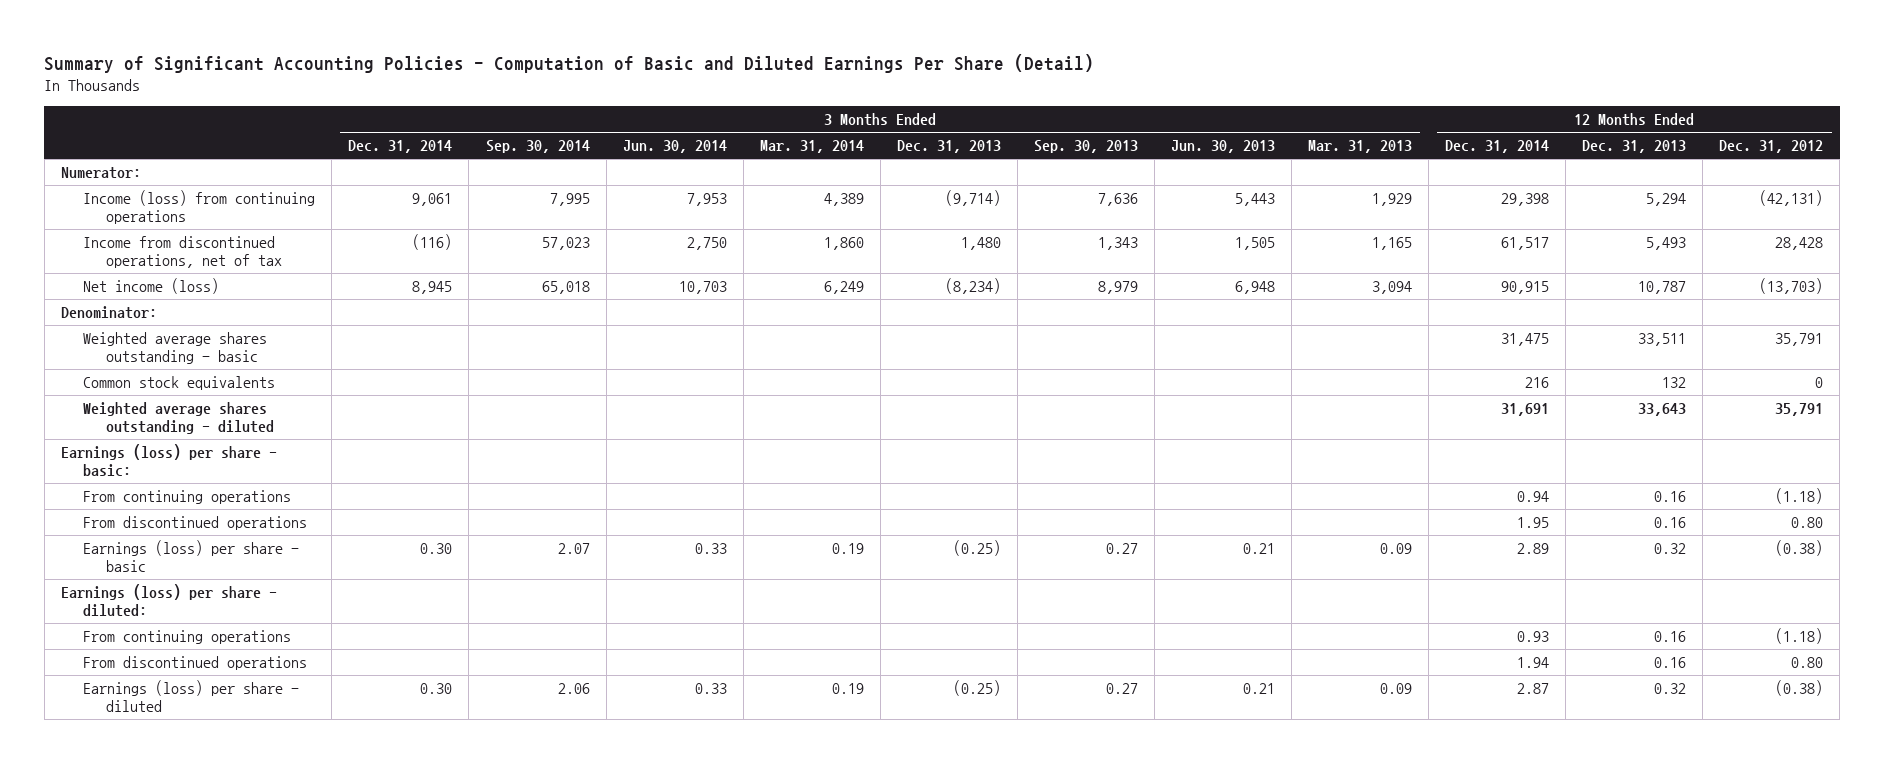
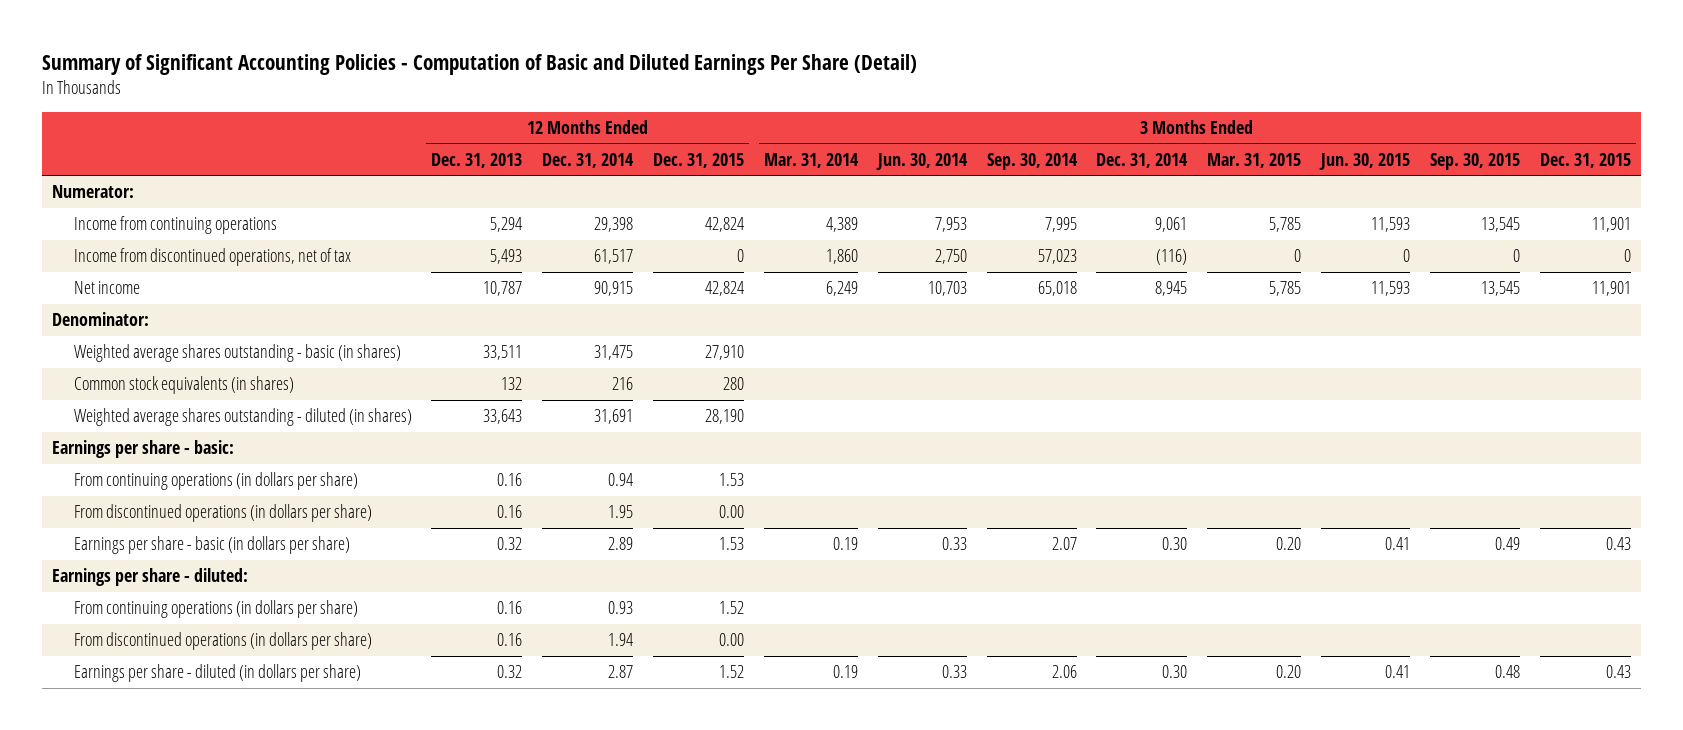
- | 3 Months Ended Dec. 31, 2014 | 3 Months Ended Sep. 30, 2014 | 3 Months Ended Jun. 30, 2014 | 3 Months Ended Mar. 31, 2014 | 3 Months Ended Dec. 31, 2013 | 3 Months Ended Sep. 30, 2013 | 3 Months Ended Jun. 30, 2013 | 3 Months Ended Mar. 31, 2013 | 12 Months Ended Dec. 31, 2014 | 12 Months Ended Dec. 31, 2013 | 12 Months Ended Dec. 31, 2012
+ | 12 Months Ended Dec. 31, 2013 | 12 Months Ended Dec. 31, 2014 | 12 Months Ended Dec. 31, 2015 | 3 Months Ended Mar. 31, 2014 | 3 Months Ended Jun. 30, 2014 | 3 Months Ended Sep. 30, 2014 | 3 Months Ended Dec. 31, 2014 | 3 Months Ended Mar. 31, 2015 | 3 Months Ended Jun. 30, 2015 | 3 Months Ended Sep. 30, 2015 | 3 Months Ended Dec. 31, 2015
- Income (loss) from continuing operations | 9,061 | 7,995 | 7,953 | 4,389 | (9,714) | 7,636 | 5,443 | 1,929 | 29,398 | 5,294 | (42,131)
+ Income from continuing operations | 5,294 | 29,398 | 42,824 | 4,389 | 7,953 | 7,995 | 9,061 | 5,785 | 11,593 | 13,545 | 11,901
- Net income (loss) | 8,945 | 65,018 | 10,703 | 6,249 | (8,234) | 8,979 | 6,948 | 3,094 | 90,915 | 10,787 | (13,703)
+ Net income | 10,787 | 90,915 | 42,824 | 6,249 | 10,703 | 65,018 | 8,945 | 5,785 | 11,593 | 13,545 | 11,901
- Weighted average shares outstanding - basic | | | | | | | | | 31,475 | 33,511 | 35,791
- Common stock equivalents | | | | | | | | | 216 | 132 | 0
- Weighted average shares outstanding - diluted | | | | | | | | | 31,691 | 33,643 | 35,791
- Earnings (loss) per share - basic:
- From continuing operations | | | | | | | | | 0.94 | 0.16 | (1.18)
- From discontinued operations | | | | | | | | | 1.95 | 0.16 | 0.80
- Earnings (loss) per share - basic | 0.30 | 2.07 | 0.33 | 0.19 | (0.25) | 0.27 | 0.21 | 0.09 | 2.89 | 0.32 | (0.38)
- Earnings (loss) per share - diluted:
- From continuing operations | | | | | | | | | 0.93 | 0.16 | (1.18)
- From discontinued operations | | | | | | | | | 1.94 | 0.16 | 0.80
- Earnings (loss) per share - diluted | 0.30 | 2.06 | 0.33 | 0.19 | (0.25) | 0.27 | 0.21 | 0.09 | 2.87 | 0.32 | (0.38)
+ Weighted average shares outstanding - basic (in shares) | 33,511 | 31,475 | 27,910 | | | | | | | |
+ Common stock equivalents (in shares) | 132 | 216 | 280 | | | | | | | |
+ Weighted average shares outstanding - diluted (in shares) | 33,643 | 31,691 | 28,190 | | | | | | | |
+ Earnings per share - basic:
+ From continuing operations (in dollars per share) | 0.16 | 0.94 | 1.53 | | | | | | | |
+ From discontinued operations (in dollars per share) | 0.16 | 1.95 | 0.00 | | | | | | | |
+ Earnings per share - basic (in dollars per share) | 0.32 | 2.89 | 1.53 | 0.19 | 0.33 | 2.07 | 0.30 | 0.20 | 0.41 | 0.49 | 0.43
+ Earnings per share - diluted:
+ From continuing operations (in dollars per share) | 0.16 | 0.93 | 1.52 | | | | | | | |
+ From discontinued operations (in dollars per share) | 0.16 | 1.94 | 0.00 | | | | | | | |
+ Earnings per share - diluted (in dollars per share) | 0.32 | 2.87 | 1.52 | 0.19 | 0.33 | 2.06 | 0.30 | 0.20 | 0.41 | 0.48 | 0.43

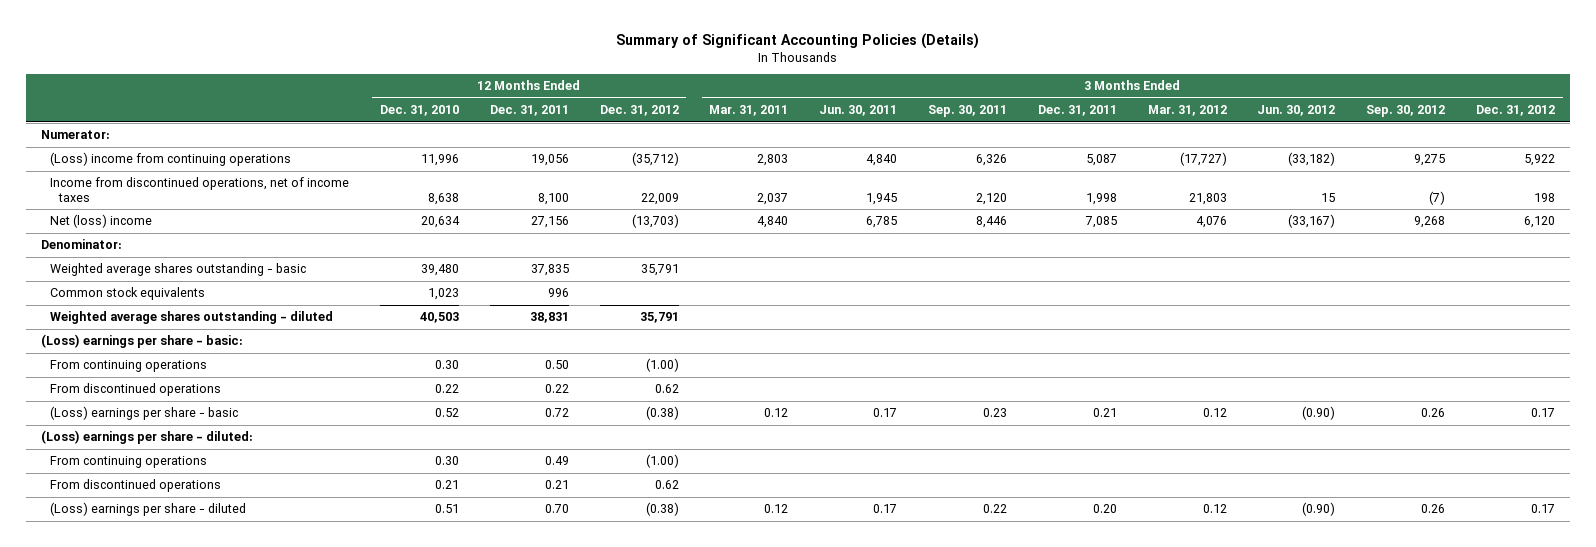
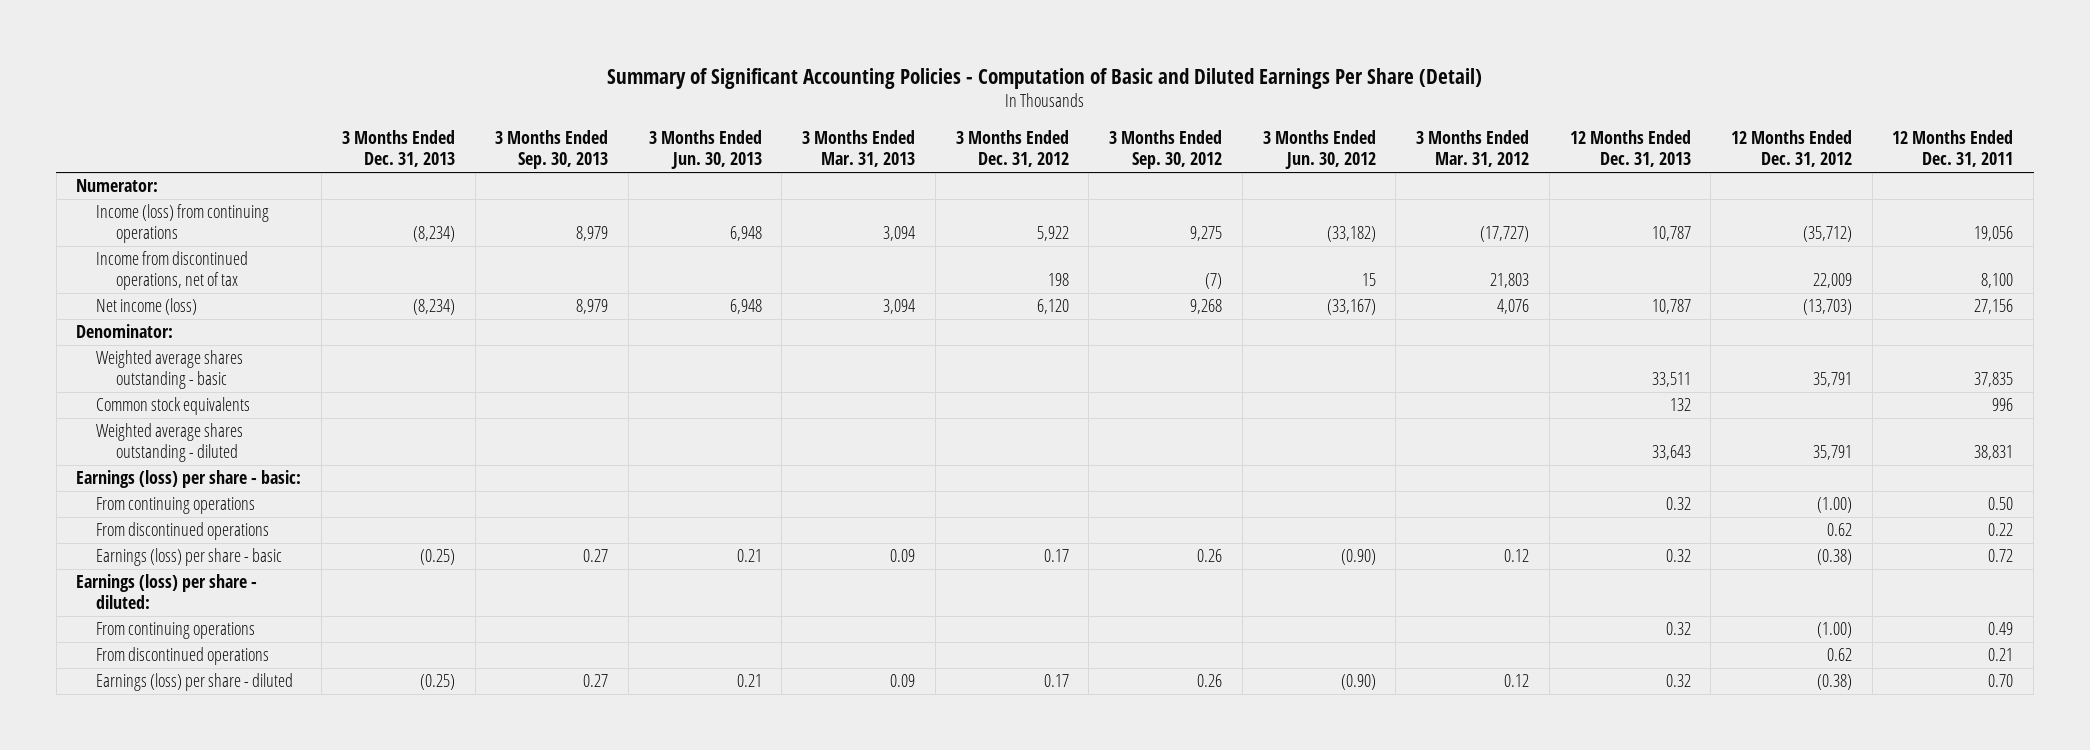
- Summary of Significant Accounting Policies (Details)
+ Summary of Significant Accounting Policies - Computation of Basic and Diluted Earnings Per Share (Detail)
- | 12 Months Ended Dec. 31, 2010 | 12 Months Ended Dec. 31, 2011 | 12 Months Ended Dec. 31, 2012 | 3 Months Ended Mar. 31, 2011 | 3 Months Ended Jun. 30, 2011 | 3 Months Ended Sep. 30, 2011 | 3 Months Ended Dec. 31, 2011 | 3 Months Ended Mar. 31, 2012 | 3 Months Ended Jun. 30, 2012 | 3 Months Ended Sep. 30, 2012 | 3 Months Ended Dec. 31, 2012
+ | 3 Months Ended Dec. 31, 2013 | 3 Months Ended Sep. 30, 2013 | 3 Months Ended Jun. 30, 2013 | 3 Months Ended Mar. 31, 2013 | 3 Months Ended Dec. 31, 2012 | 3 Months Ended Sep. 30, 2012 | 3 Months Ended Jun. 30, 2012 | 3 Months Ended Mar. 31, 2012 | 12 Months Ended Dec. 31, 2013 | 12 Months Ended Dec. 31, 2012 | 12 Months Ended Dec. 31, 2011
- (Loss) income from continuing operations | 11,996 | 19,056 | (35,712) | 2,803 | 4,840 | 6,326 | 5,087 | (17,727) | (33,182) | 9,275 | 5,922
- Income from discontinued operations, net of income taxes | 8,638 | 8,100 | 22,009 | 2,037 | 1,945 | 2,120 | 1,998 | 21,803 | 15 | (7) | 198
- Net (loss) income | 20,634 | 27,156 | (13,703) | 4,840 | 6,785 | 8,446 | 7,085 | 4,076 | (33,167) | 9,268 | 6,120
+ Income (loss) from continuing operations | (8,234) | 8,979 | 6,948 | 3,094 | 5,922 | 9,275 | (33,182) | (17,727) | 10,787 | (35,712) | 19,056
+ Income from discontinued operations, net of tax | | | | | 198 | (7) | 15 | 21,803 | | 22,009 | 8,100
+ Net income (loss) | (8,234) | 8,979 | 6,948 | 3,094 | 6,120 | 9,268 | (33,167) | 4,076 | 10,787 | (13,703) | 27,156
- (Loss) earnings per share - basic:
+ Earnings (loss) per share - basic:
- (Loss) earnings per share - basic | 0.52 | 0.72 | (0.38) | 0.12 | 0.17 | 0.23 | 0.21 | 0.12 | (0.90) | 0.26 | 0.17
- (Loss) earnings per share - diluted:
+ Earnings (loss) per share - basic | (0.25) | 0.27 | 0.21 | 0.09 | 0.17 | 0.26 | (0.90) | 0.12 | 0.32 | (0.38) | 0.72
+ Earnings (loss) per share - diluted:
- (Loss) earnings per share - diluted | 0.51 | 0.70 | (0.38) | 0.12 | 0.17 | 0.22 | 0.20 | 0.12 | (0.90) | 0.26 | 0.17
+ Earnings (loss) per share - diluted | (0.25) | 0.27 | 0.21 | 0.09 | 0.17 | 0.26 | (0.90) | 0.12 | 0.32 | (0.38) | 0.70

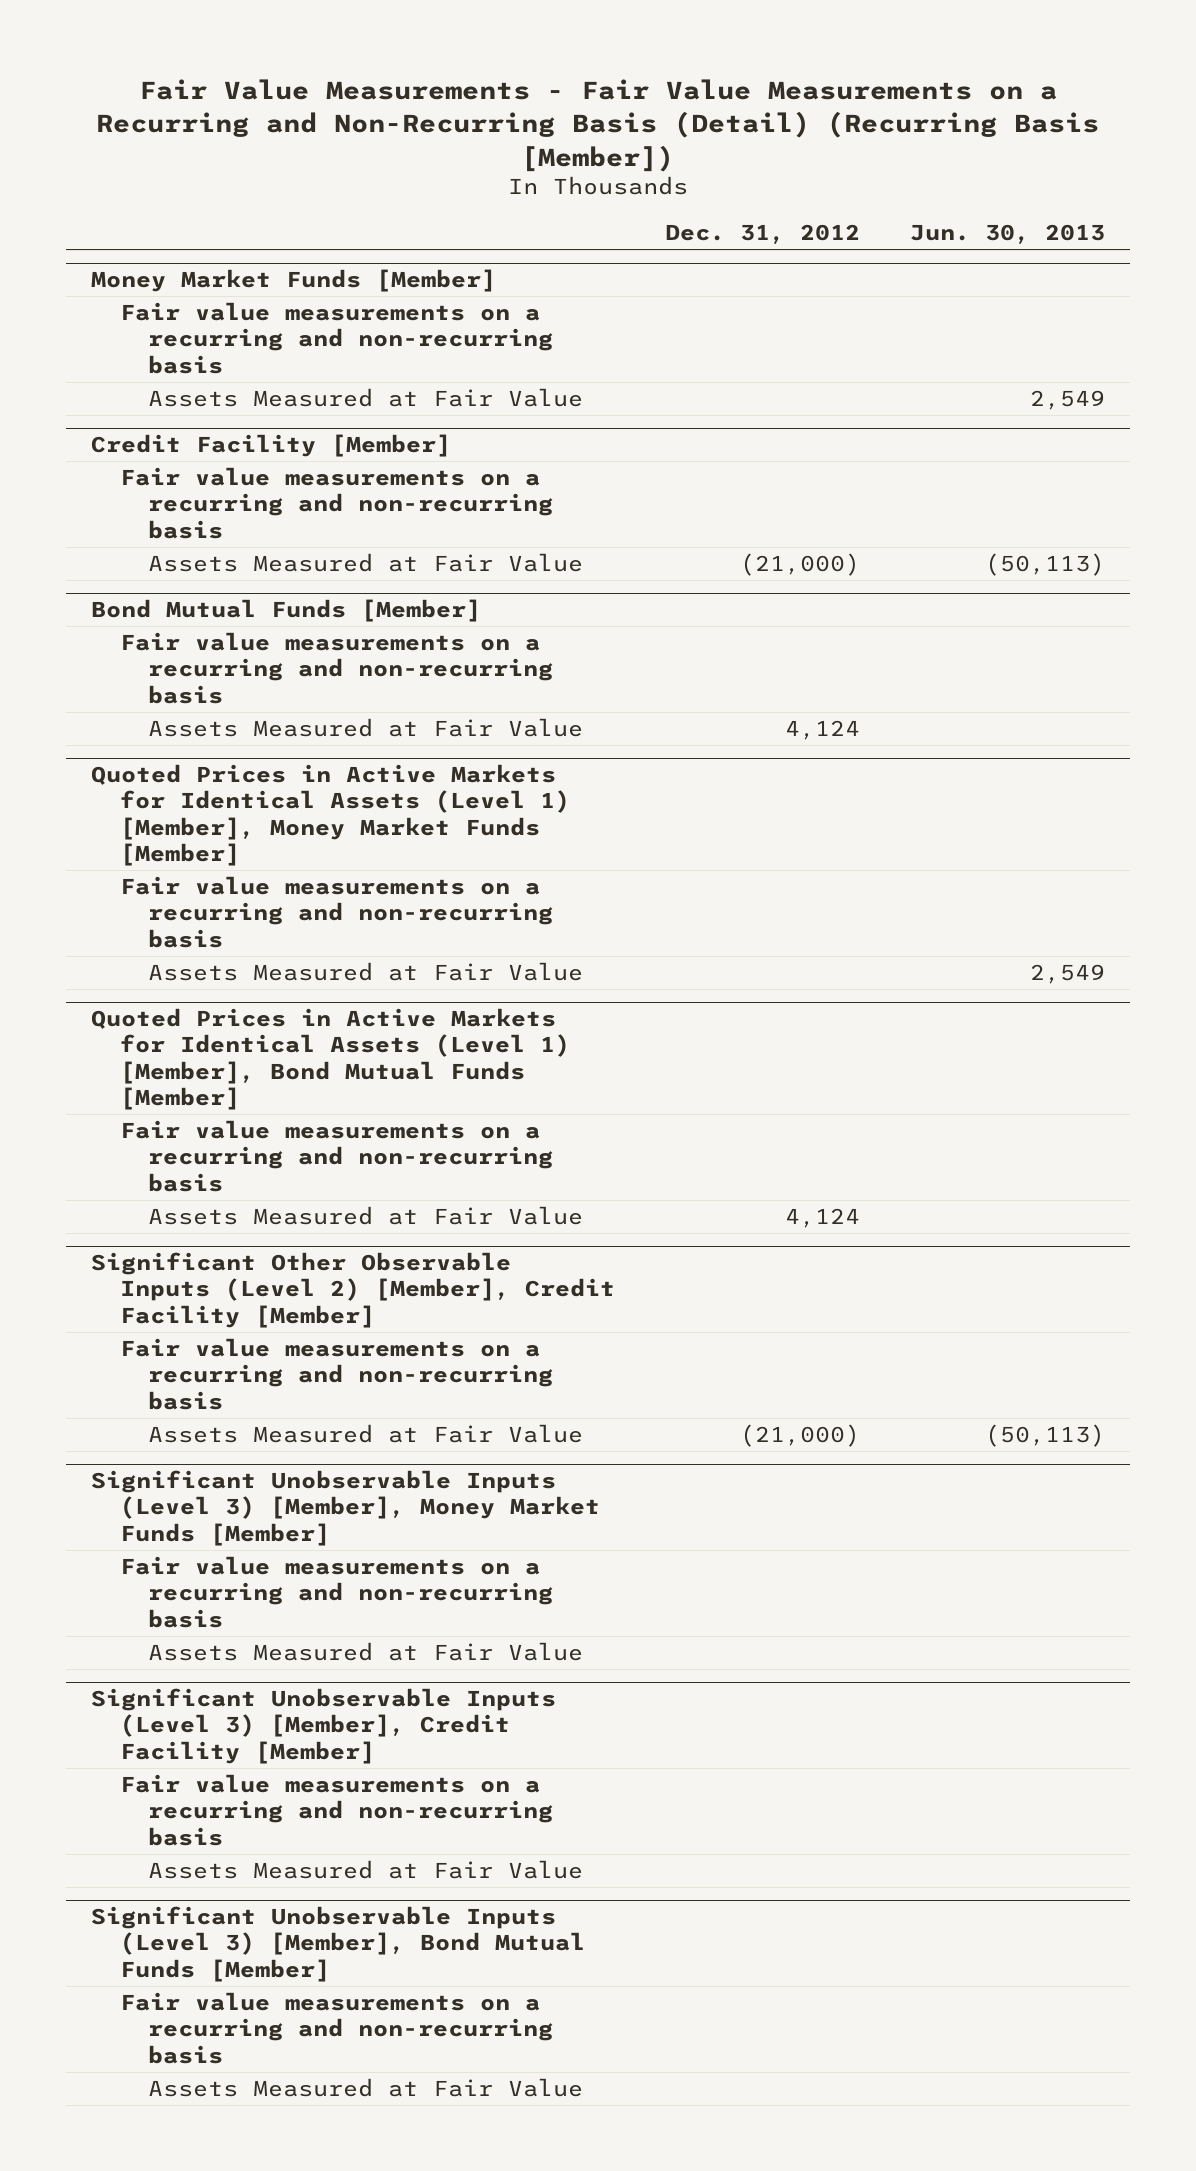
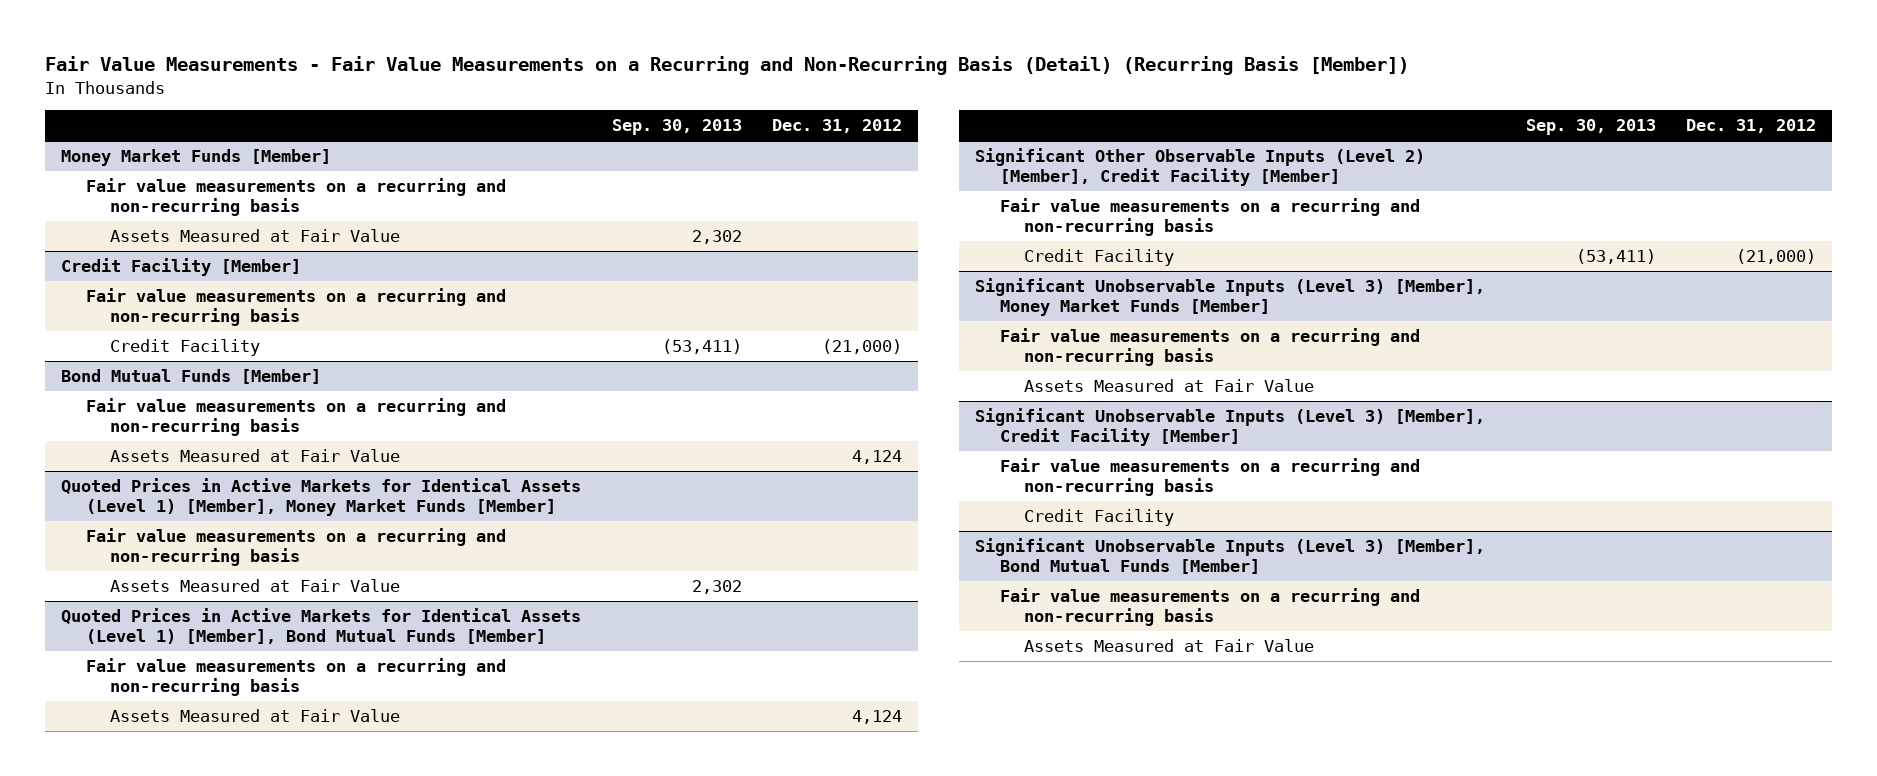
- | Dec. 31, 2012 | Jun. 30, 2013
+ | Sep. 30, 2013 | Dec. 31, 2012
@ Credit Facility [Member]
- Assets Measured at Fair Value | (21,000) | (50,113)
+ Credit Facility | (53,411) | (21,000)
@ Significant Other Observable Inputs (Level 2) [Member], Credit Facility [Member]
- Assets Measured at Fair Value | (21,000) | (50,113)
+ Credit Facility | (53,411) | (21,000)
@ Significant Unobservable Inputs (Level 3) [Member], Credit Facility [Member]
- Assets Measured at Fair Value
+ Credit Facility

